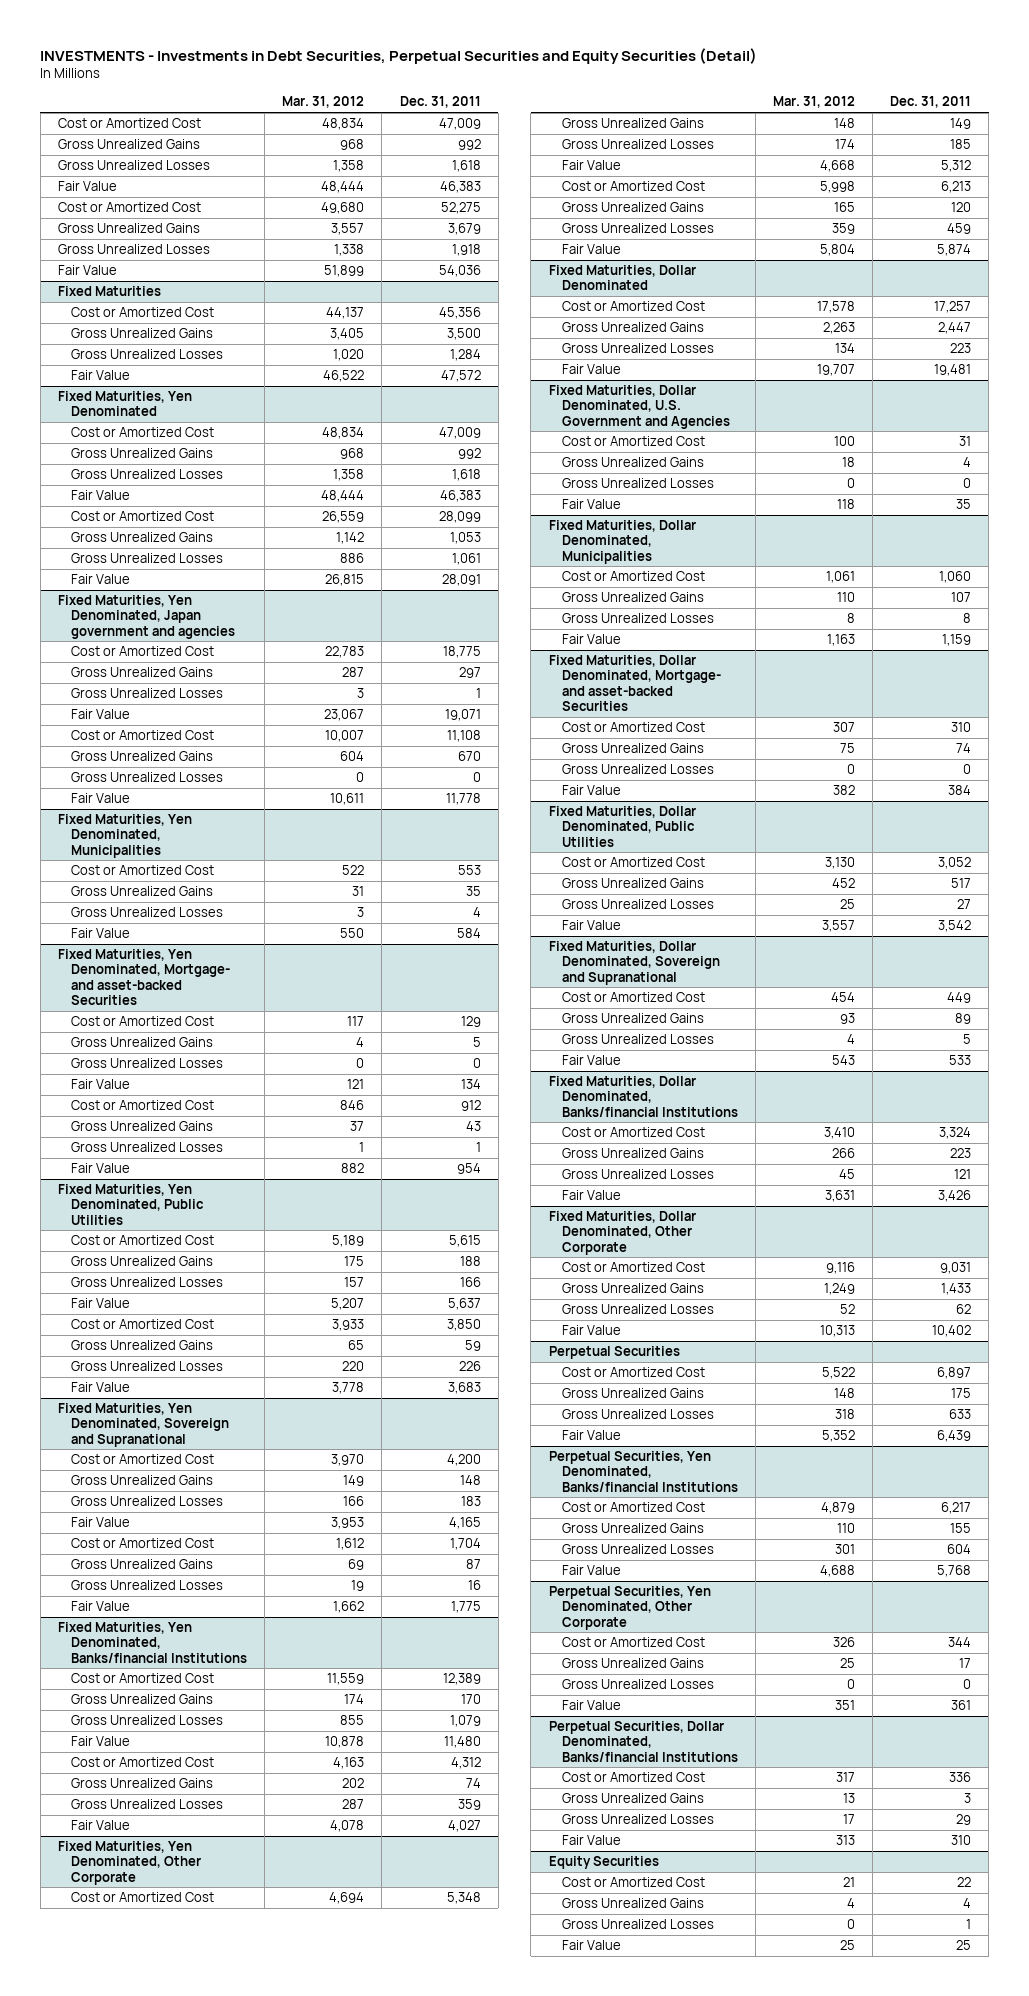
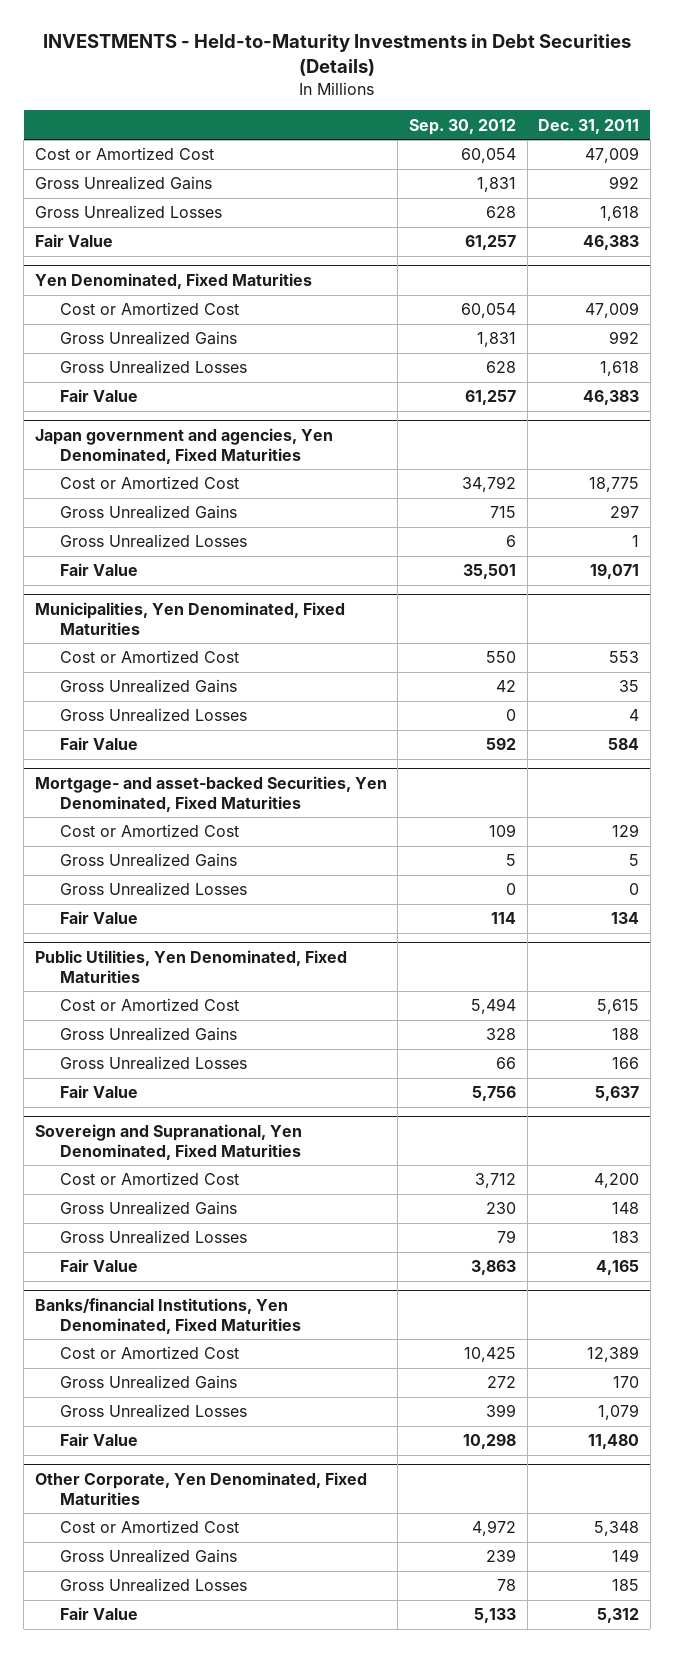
- INVESTMENTS - Investments in Debt Securities, Perpetual Securities and Equity Securities (Detail)
+ INVESTMENTS - Held-to-Maturity Investments in Debt Securities (Details)
- | Mar. 31, 2012 | Dec. 31, 2011
+ | Sep. 30, 2012 | Dec. 31, 2011
- Cost or Amortized Cost | 49,680 | 52,275
- Gross Unrealized Gains | 3,557 | 3,679
- Gross Unrealized Losses | 1,338 | 1,918
- Fair Value | 51,899 | 54,036
- Fixed Maturities
- Cost or Amortized Cost | 44,137 | 45,356
- Gross Unrealized Gains | 3,405 | 3,500
- Gross Unrealized Losses | 1,020 | 1,284
- Fair Value | 46,522 | 47,572
- Fixed Maturities, Yen Denominated
+ Yen Denominated, Fixed Maturities
- Cost or Amortized Cost | 26,559 | 28,099
- Gross Unrealized Gains | 1,142 | 1,053
- Gross Unrealized Losses | 886 | 1,061
- Fair Value | 26,815 | 28,091
- Fixed Maturities, Yen Denominated, Japan government and agencies
+ Japan government and agencies, Yen Denominated, Fixed Maturities
- Cost or Amortized Cost | 10,007 | 11,108
- Gross Unrealized Gains | 604 | 670
- Gross Unrealized Losses | 0 | 0
- Fair Value | 10,611 | 11,778
- Fixed Maturities, Yen Denominated, Municipalities
+ Municipalities, Yen Denominated, Fixed Maturities
- Fixed Maturities, Yen Denominated, Mortgage- and asset-backed Securities
+ Mortgage- and asset-backed Securities, Yen Denominated, Fixed Maturities
- Cost or Amortized Cost | 846 | 912
- Gross Unrealized Gains | 37 | 43
- Gross Unrealized Losses | 1 | 1
- Fair Value | 882 | 954
- Fixed Maturities, Yen Denominated, Public Utilities
+ Public Utilities, Yen Denominated, Fixed Maturities
- Cost or Amortized Cost | 3,933 | 3,850
- Gross Unrealized Gains | 65 | 59
- Gross Unrealized Losses | 220 | 226
- Fair Value | 3,778 | 3,683
- Fixed Maturities, Yen Denominated, Sovereign and Supranational
+ Sovereign and Supranational, Yen Denominated, Fixed Maturities
- Cost or Amortized Cost | 1,612 | 1,704
- Gross Unrealized Gains | 69 | 87
- Gross Unrealized Losses | 19 | 16
- Fair Value | 1,662 | 1,775
- Fixed Maturities, Yen Denominated, Banks/financial Institutions
+ Banks/financial Institutions, Yen Denominated, Fixed Maturities
- Cost or Amortized Cost | 4,163 | 4,312
- Gross Unrealized Gains | 202 | 74
- Gross Unrealized Losses | 287 | 359
- Fair Value | 4,078 | 4,027
- Fixed Maturities, Yen Denominated, Other Corporate
+ Other Corporate, Yen Denominated, Fixed Maturities
- Cost or Amortized Cost | 5,998 | 6,213
- Gross Unrealized Gains | 165 | 120
- Gross Unrealized Losses | 359 | 459
- Fair Value | 5,804 | 5,874
- Fixed Maturities, Dollar Denominated
- Cost or Amortized Cost | 17,578 | 17,257
- Gross Unrealized Gains | 2,263 | 2,447
- Gross Unrealized Losses | 134 | 223
- Fair Value | 19,707 | 19,481
- Fixed Maturities, Dollar Denominated, U.S. Government and Agencies
- Cost or Amortized Cost | 100 | 31
- Gross Unrealized Gains | 18 | 4
- Gross Unrealized Losses | 0 | 0
- Fair Value | 118 | 35
- Fixed Maturities, Dollar Denominated, Municipalities
- Cost or Amortized Cost | 1,061 | 1,060
- Gross Unrealized Gains | 110 | 107
- Gross Unrealized Losses | 8 | 8
- Fair Value | 1,163 | 1,159
- Fixed Maturities, Dollar Denominated, Mortgage- and asset-backed Securities
- Cost or Amortized Cost | 307 | 310
- Gross Unrealized Gains | 75 | 74
- Gross Unrealized Losses | 0 | 0
- Fair Value | 382 | 384
- Fixed Maturities, Dollar Denominated, Public Utilities
- Cost or Amortized Cost | 3,130 | 3,052
- Gross Unrealized Gains | 452 | 517
- Gross Unrealized Losses | 25 | 27
- Fair Value | 3,557 | 3,542
- Fixed Maturities, Dollar Denominated, Sovereign and Supranational
- Cost or Amortized Cost | 454 | 449
- Gross Unrealized Gains | 93 | 89
- Gross Unrealized Losses | 4 | 5
- Fair Value | 543 | 533
- Fixed Maturities, Dollar Denominated, Banks/financial Institutions
- Cost or Amortized Cost | 3,410 | 3,324
- Gross Unrealized Gains | 266 | 223
- Gross Unrealized Losses | 45 | 121
- Fair Value | 3,631 | 3,426
- Fixed Maturities, Dollar Denominated, Other Corporate
- Cost or Amortized Cost | 9,116 | 9,031
- Gross Unrealized Gains | 1,249 | 1,433
- Gross Unrealized Losses | 52 | 62
- Fair Value | 10,313 | 10,402
- Perpetual Securities
- Cost or Amortized Cost | 5,522 | 6,897
- Gross Unrealized Gains | 148 | 175
- Gross Unrealized Losses | 318 | 633
- Fair Value | 5,352 | 6,439
- Perpetual Securities, Yen Denominated, Banks/financial Institutions
- Cost or Amortized Cost | 4,879 | 6,217
- Gross Unrealized Gains | 110 | 155
- Gross Unrealized Losses | 301 | 604
- Fair Value | 4,688 | 5,768
- Perpetual Securities, Yen Denominated, Other Corporate
- Cost or Amortized Cost | 326 | 344
- Gross Unrealized Gains | 25 | 17
- Gross Unrealized Losses | 0 | 0
- Fair Value | 351 | 361
- Perpetual Securities, Dollar Denominated, Banks/financial Institutions
- Cost or Amortized Cost | 317 | 336
- Gross Unrealized Gains | 13 | 3
- Gross Unrealized Losses | 17 | 29
- Fair Value | 313 | 310
- Equity Securities
- Cost or Amortized Cost | 21 | 22
- Gross Unrealized Gains | 4 | 4
- Gross Unrealized Losses | 0 | 1
- Fair Value | 25 | 25

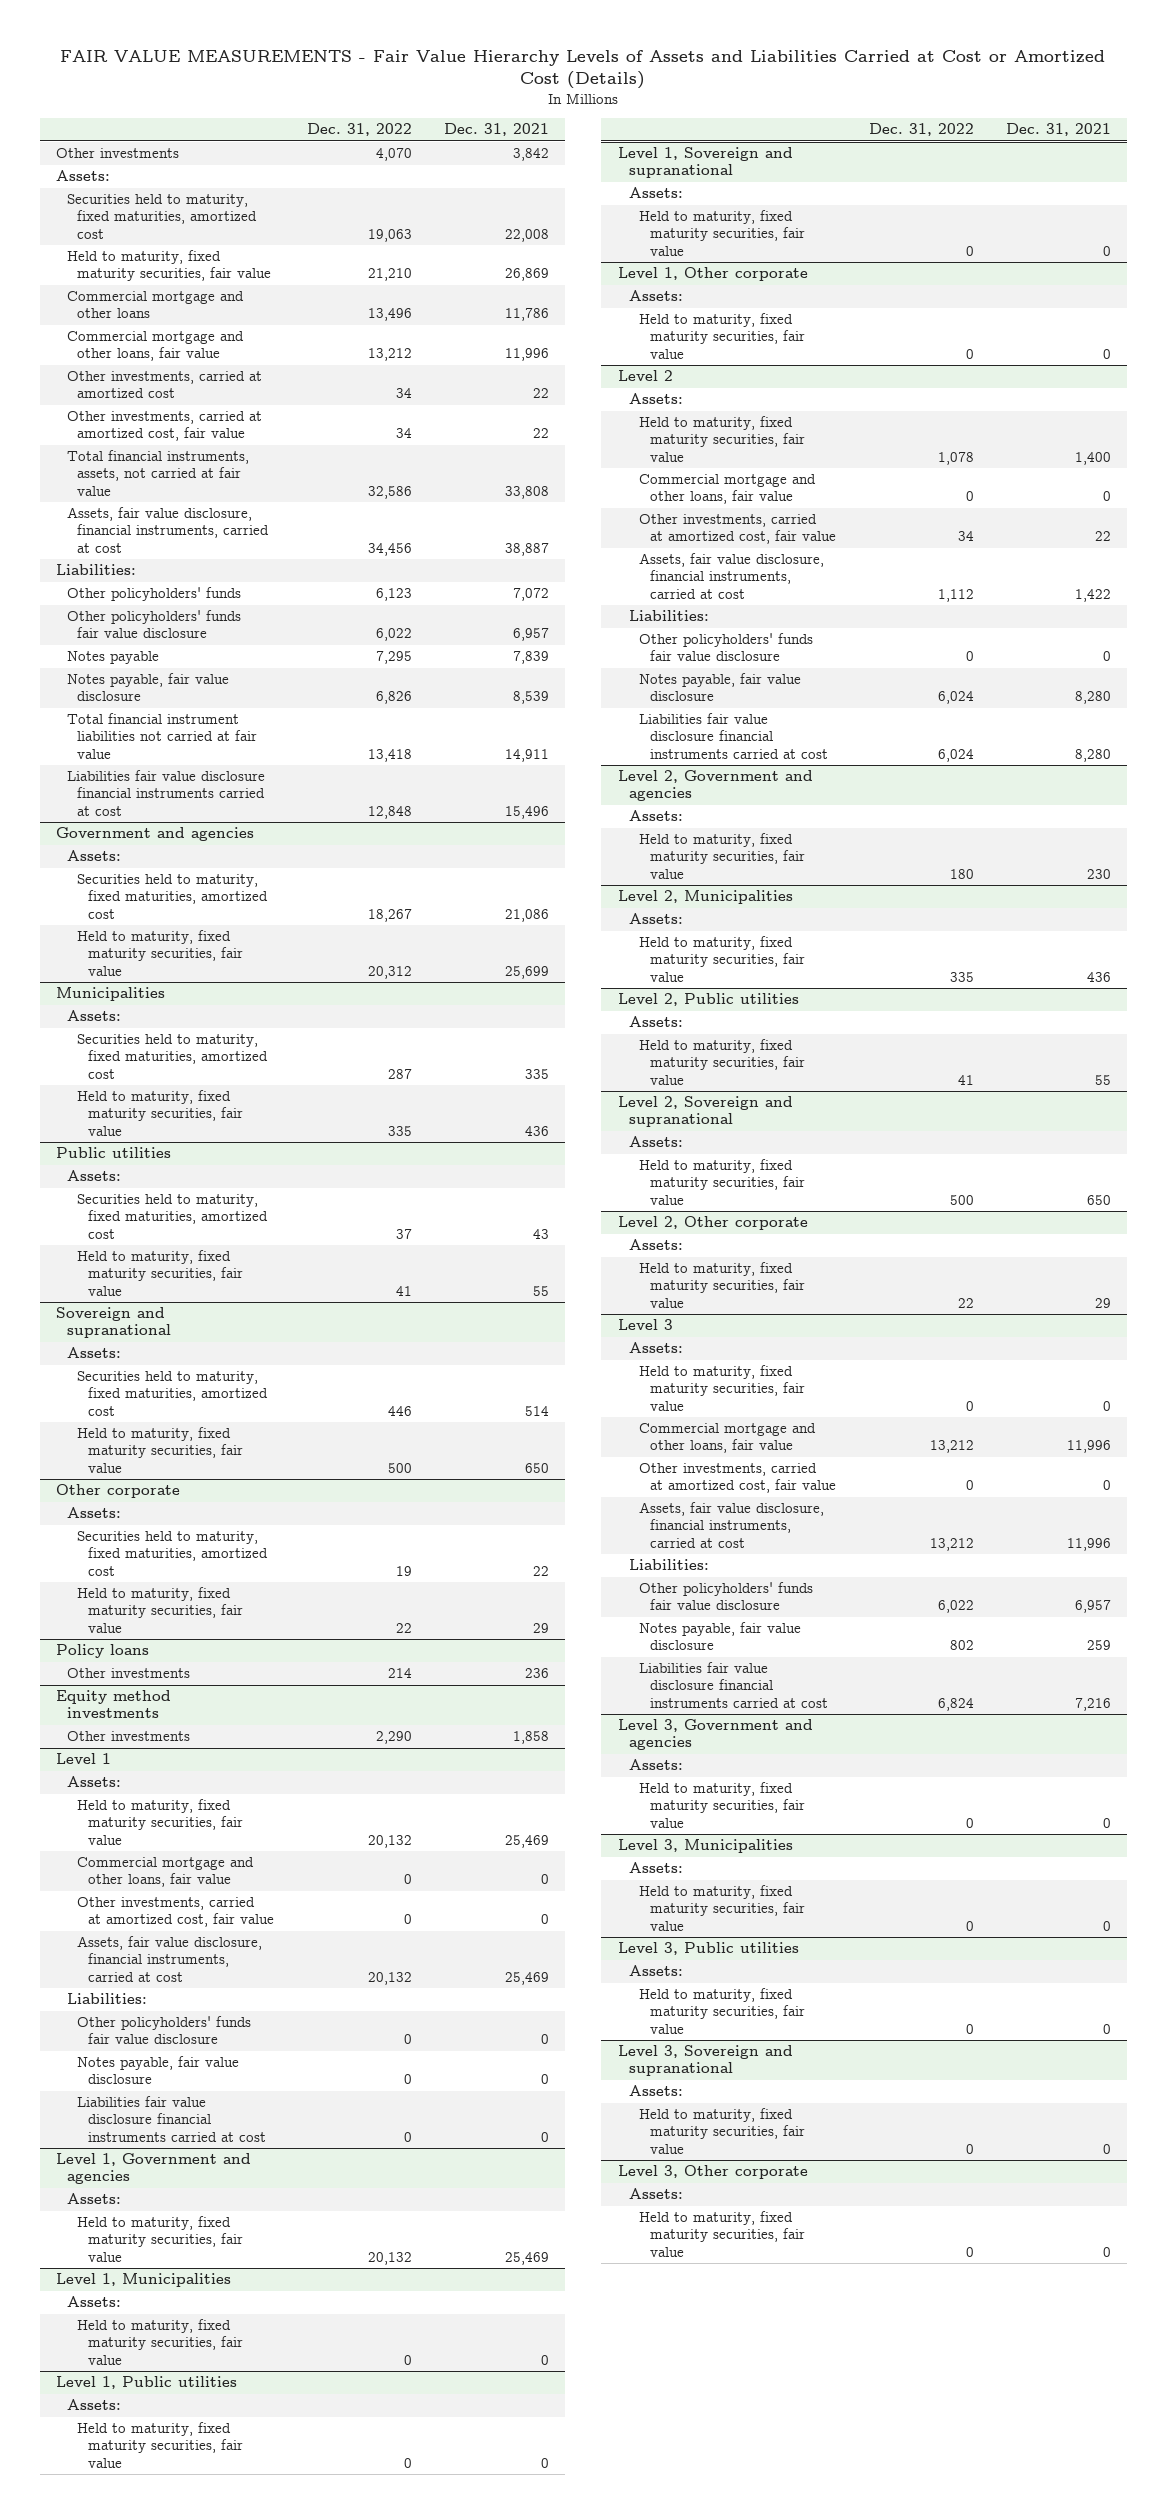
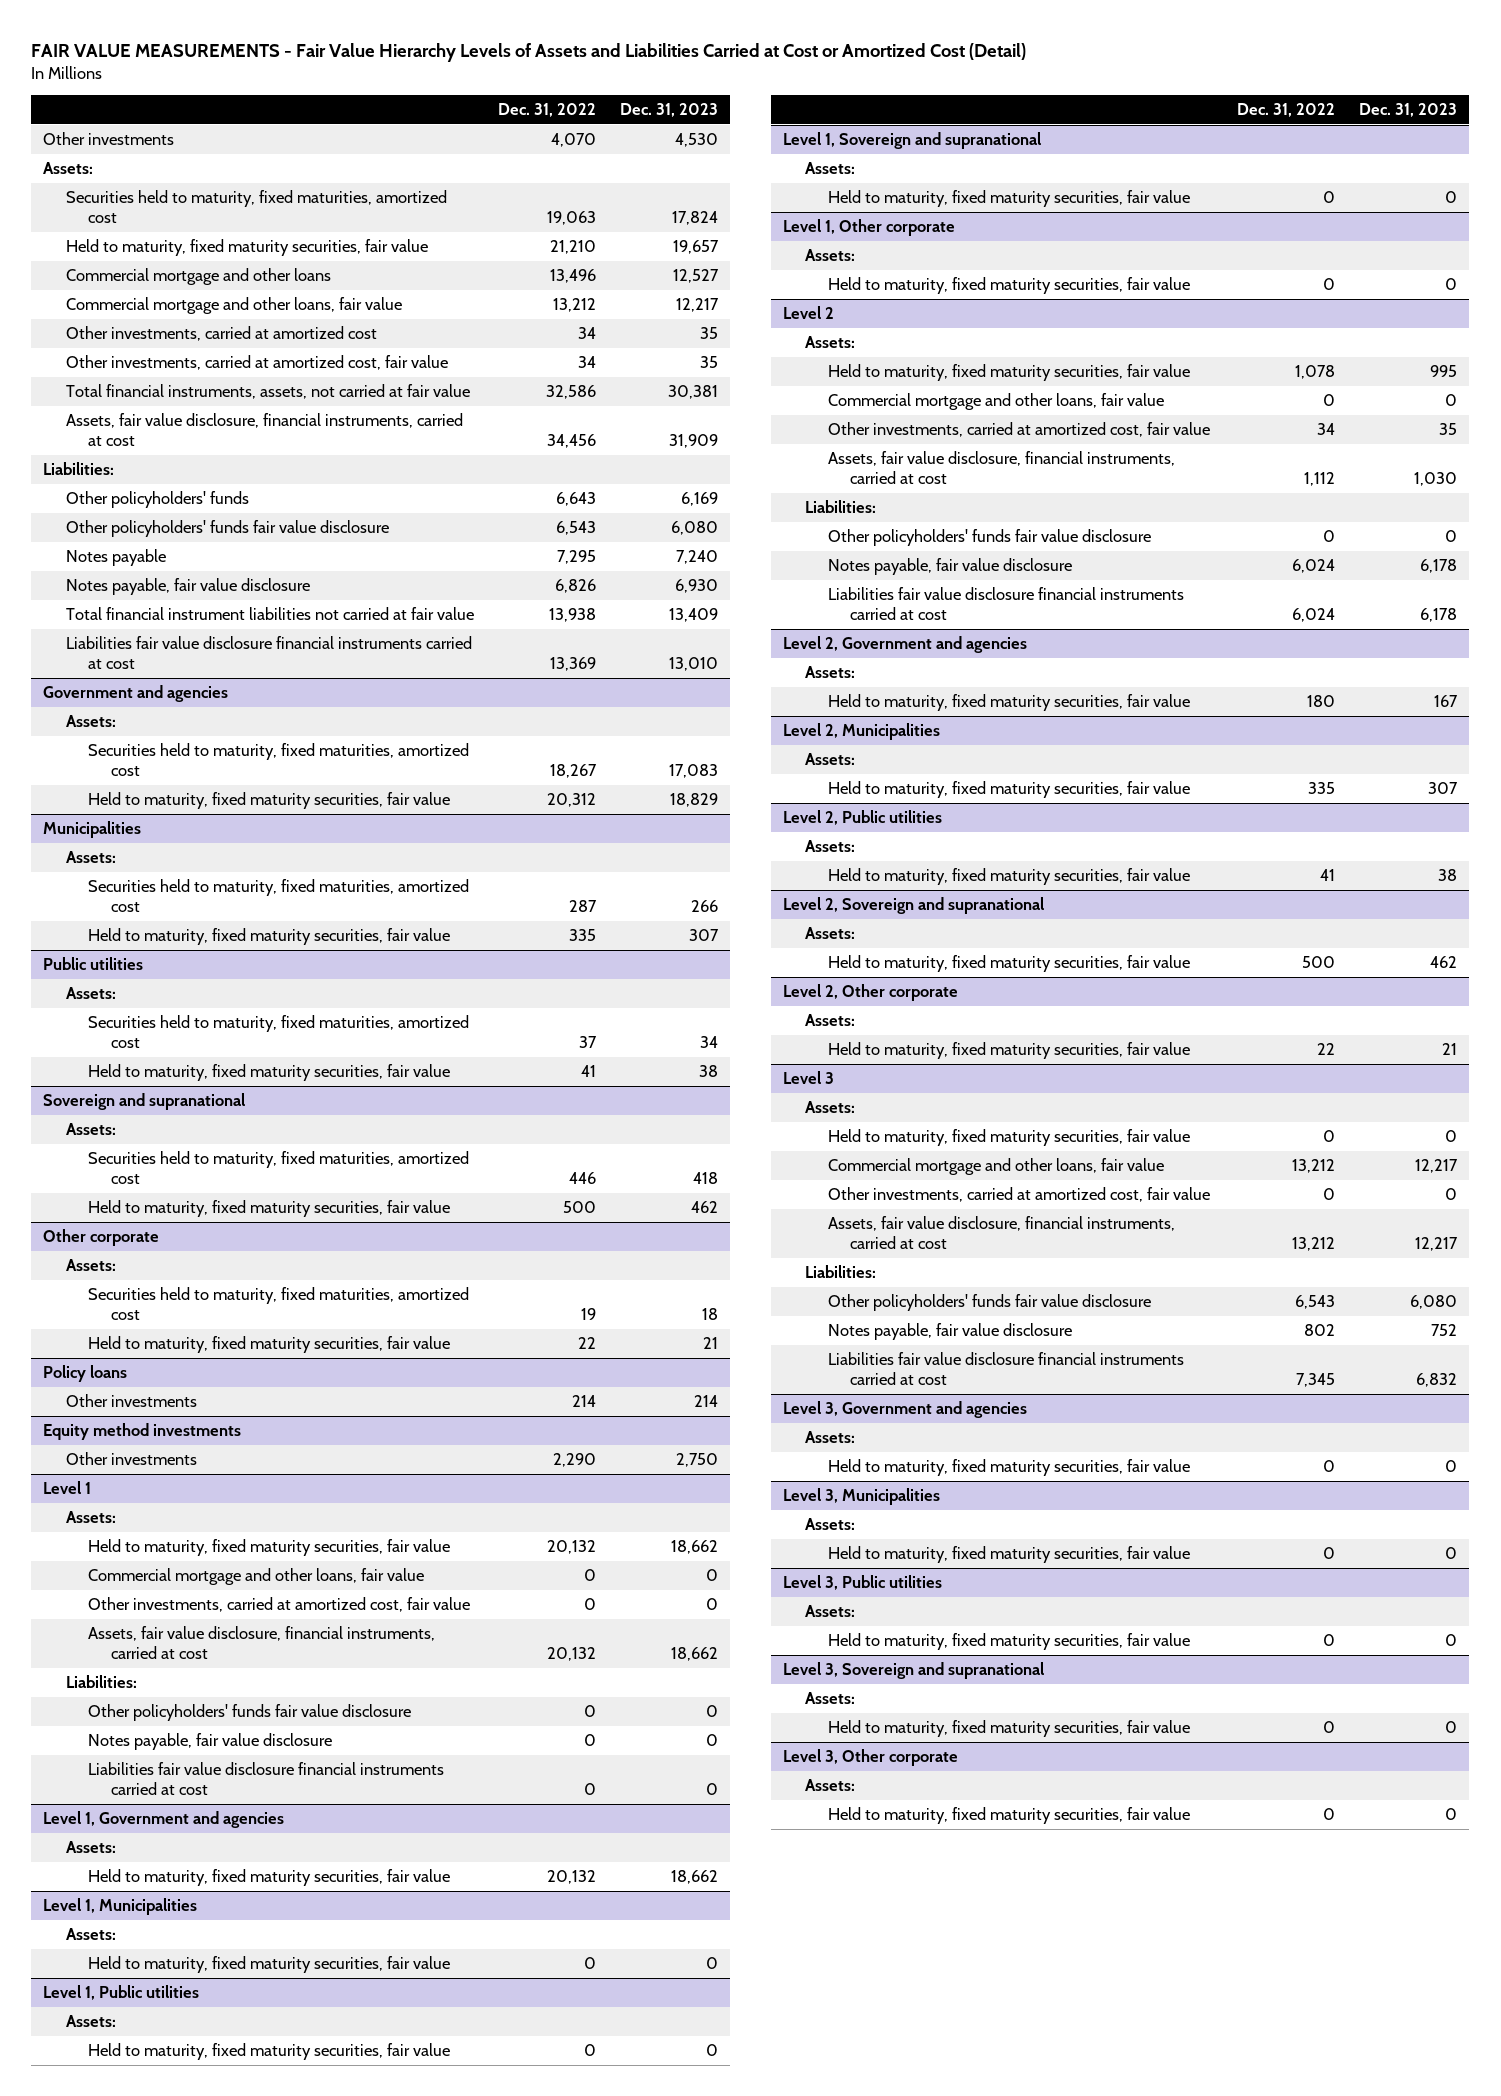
- FAIR VALUE MEASUREMENTS - Fair Value Hierarchy Levels of Assets and Liabilities Carried at Cost or Amortized Cost (Details)
+ FAIR VALUE MEASUREMENTS - Fair Value Hierarchy Levels of Assets and Liabilities Carried at Cost or Amortized Cost (Detail)
- | Dec. 31, 2022 | Dec. 31, 2021
+ | Dec. 31, 2022 | Dec. 31, 2023
- Other policyholders' funds | 6,123 | 7,072
- Other policyholders' funds fair value disclosure | 6,022 | 6,957
+ Other policyholders' funds | 6,643 | 6,169
+ Other policyholders' funds fair value disclosure | 6,543 | 6,080
- Total financial instrument liabilities not carried at fair value | 13,418 | 14,911
- Liabilities fair value disclosure financial instruments carried at cost | 12,848 | 15,496
+ Total financial instrument liabilities not carried at fair value | 13,938 | 13,409
+ Liabilities fair value disclosure financial instruments carried at cost | 13,369 | 13,010
@ Level 3
- Other policyholders' funds fair value disclosure | 6,022 | 6,957
+ Other policyholders' funds fair value disclosure | 6,543 | 6,080
- Liabilities fair value disclosure financial instruments carried at cost | 6,824 | 7,216
+ Liabilities fair value disclosure financial instruments carried at cost | 7,345 | 6,832

